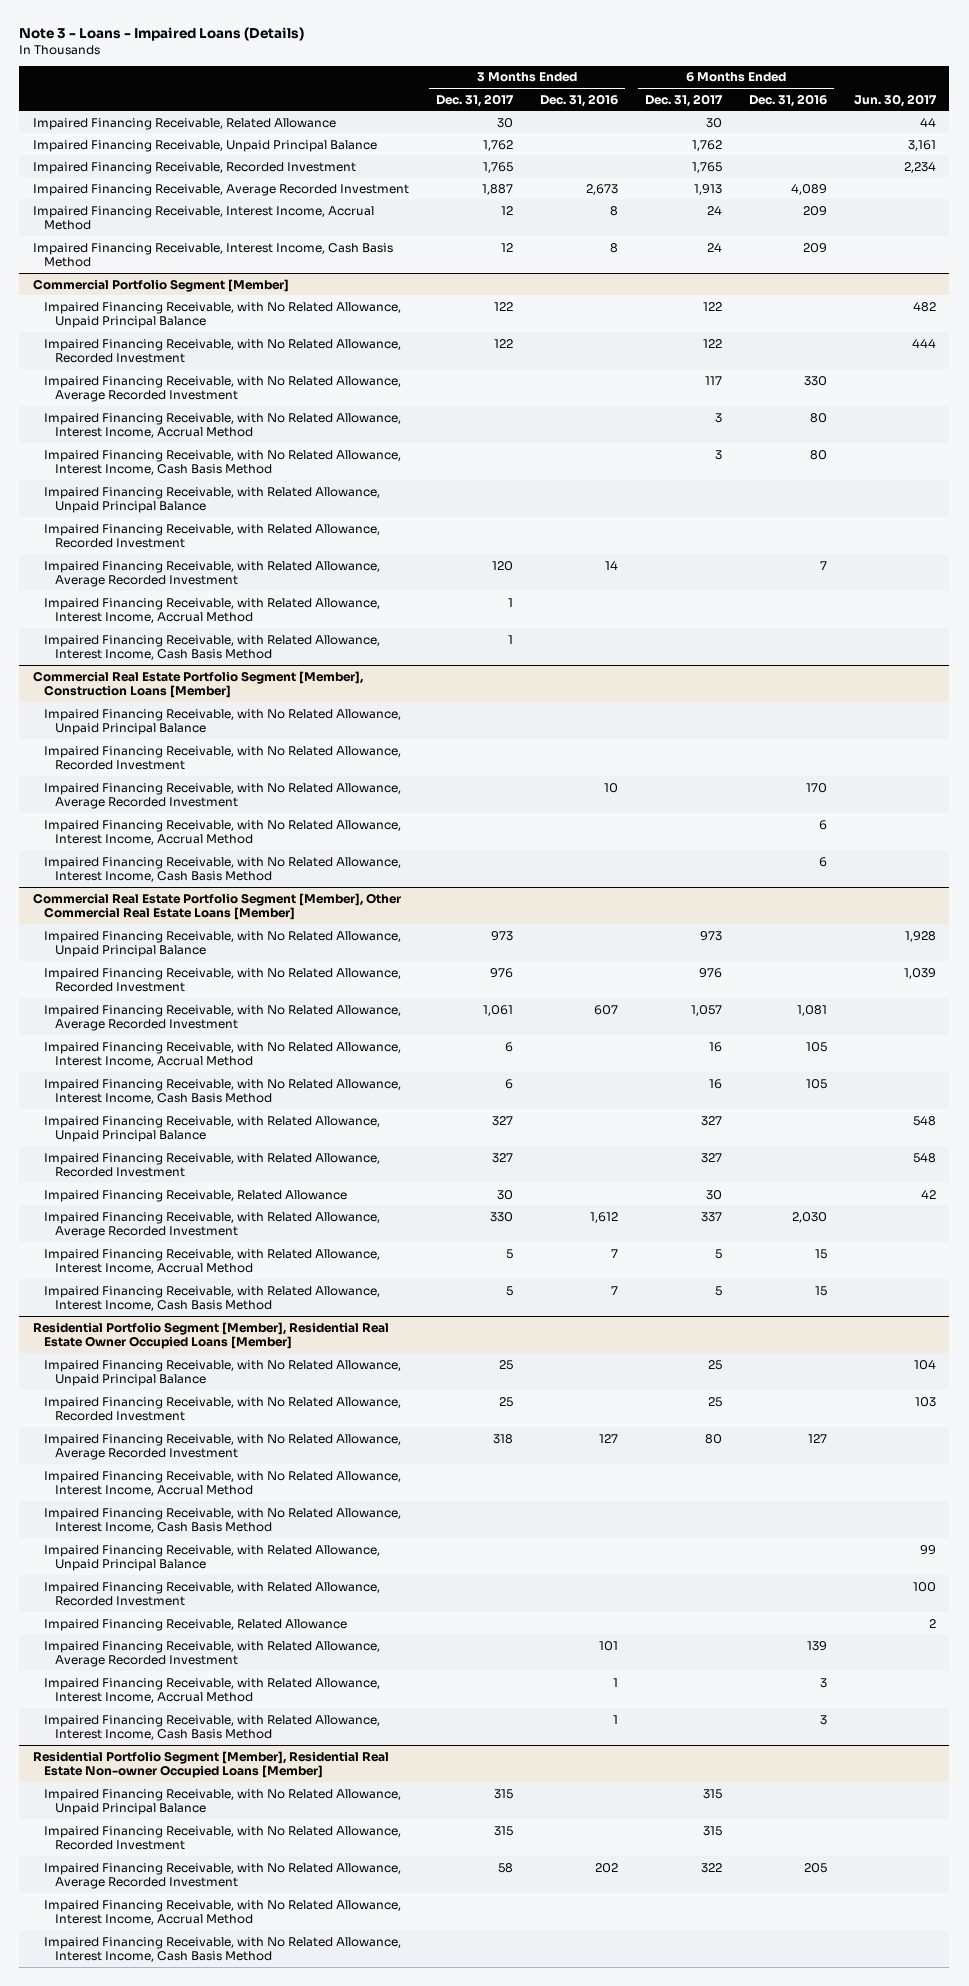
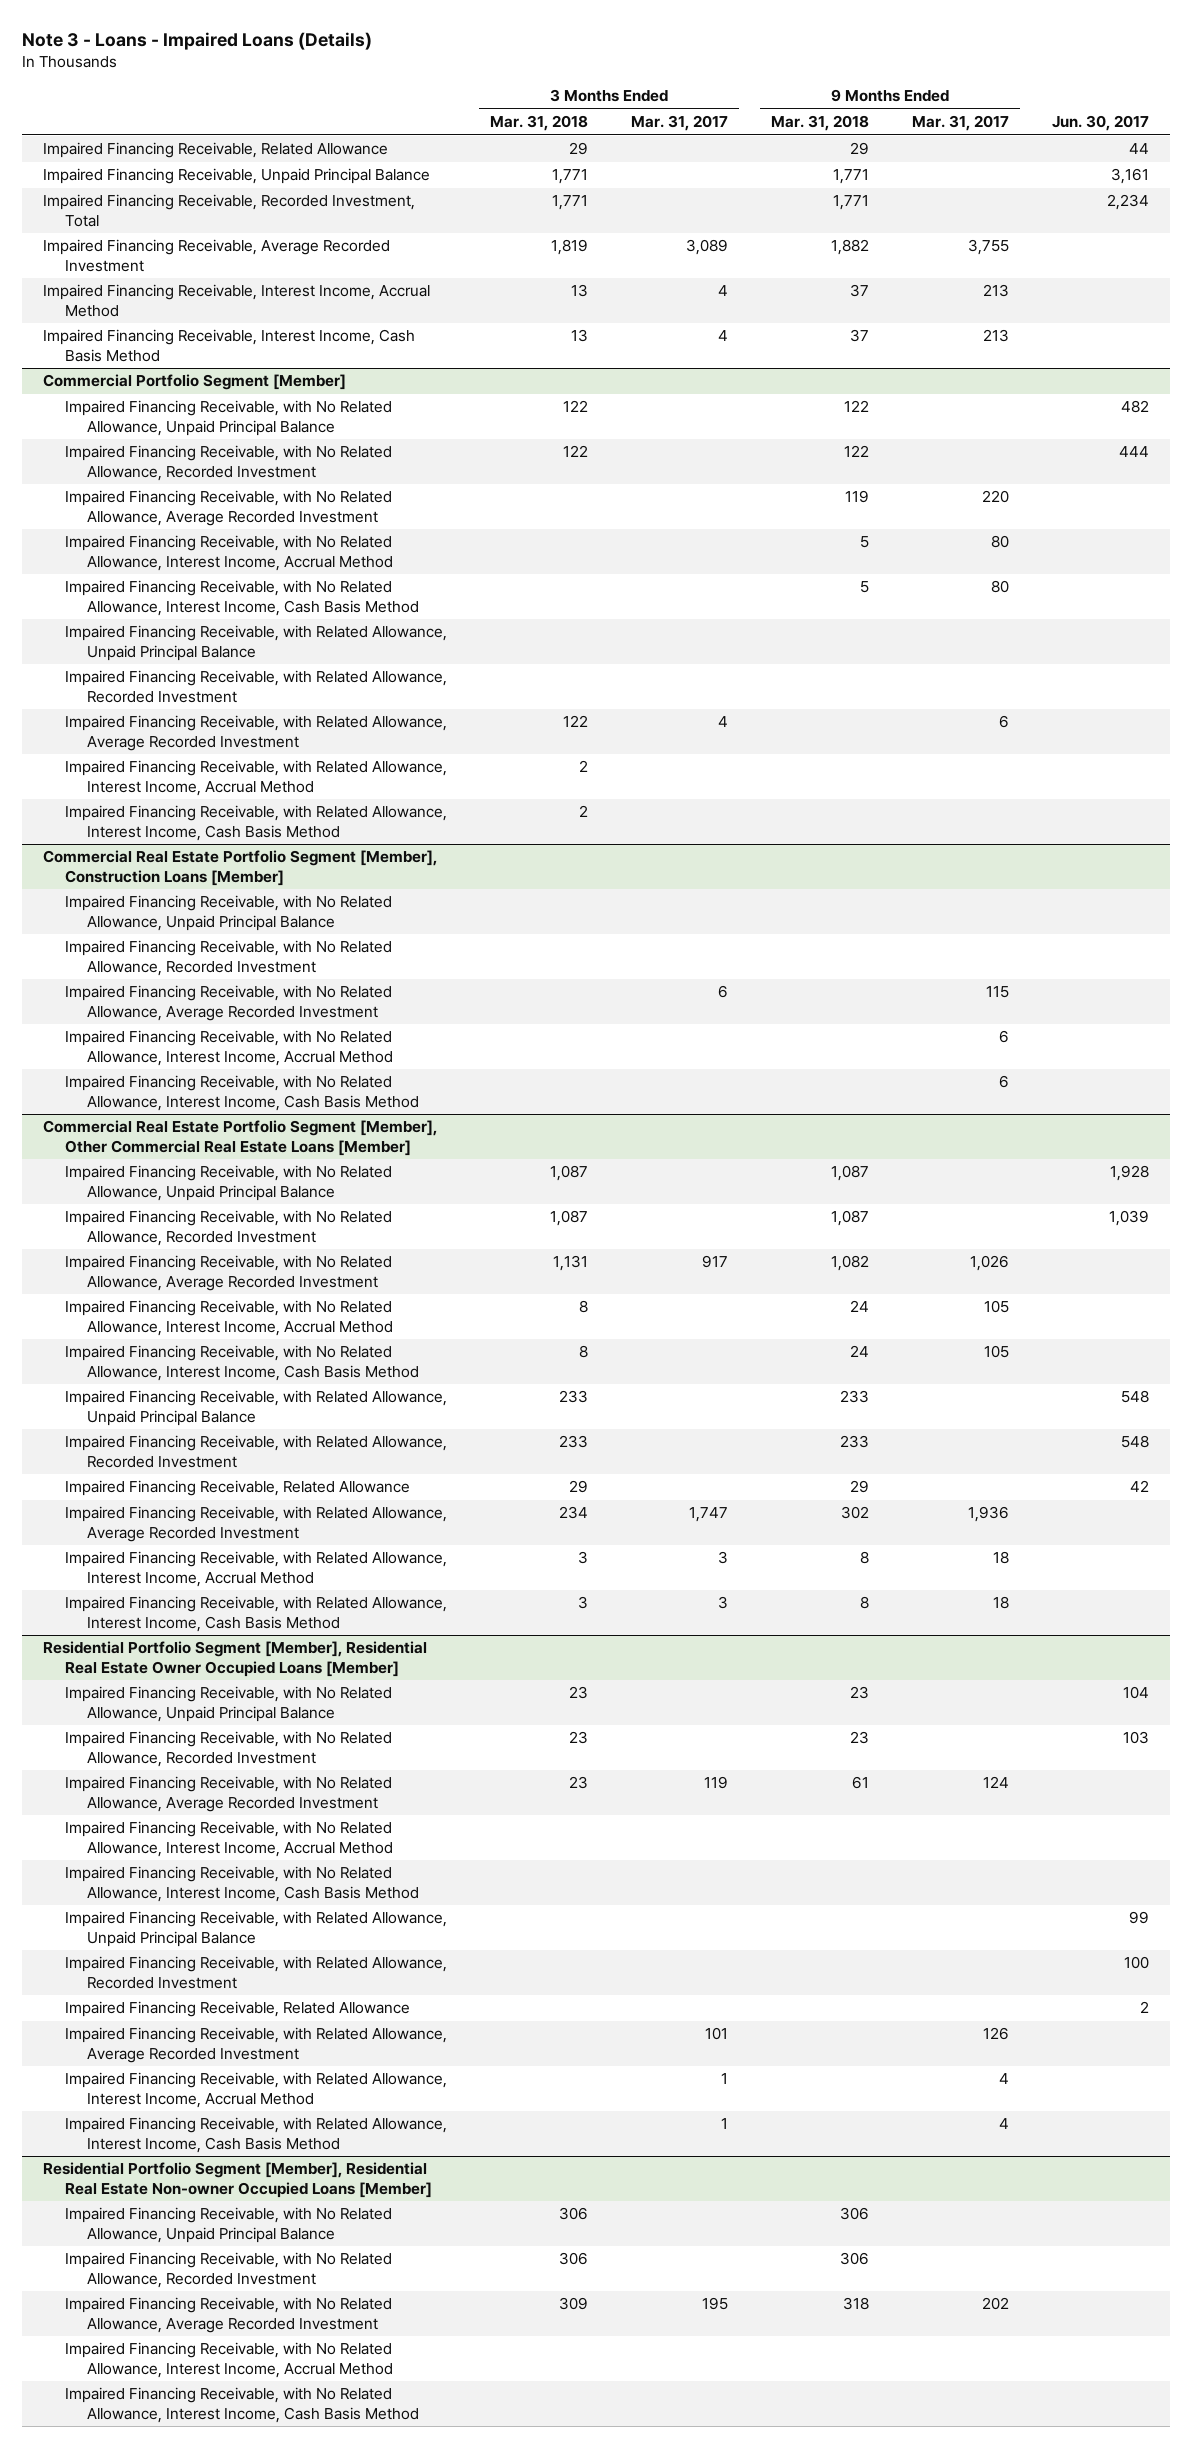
- | 3 Months Ended Dec. 31, 2017 | 3 Months Ended Dec. 31, 2016 | 6 Months Ended Dec. 31, 2017 | 6 Months Ended Dec. 31, 2016 | Jun. 30, 2017
+ | 3 Months Ended Mar. 31, 2018 | 3 Months Ended Mar. 31, 2017 | 9 Months Ended Mar. 31, 2018 | 9 Months Ended Mar. 31, 2017 | Jun. 30, 2017
- Impaired Financing Receivable, Recorded Investment | 1,765 | | 1,765 | | 2,234
+ Impaired Financing Receivable, Recorded Investment, Total | 1,771 | | 1,771 | | 2,234

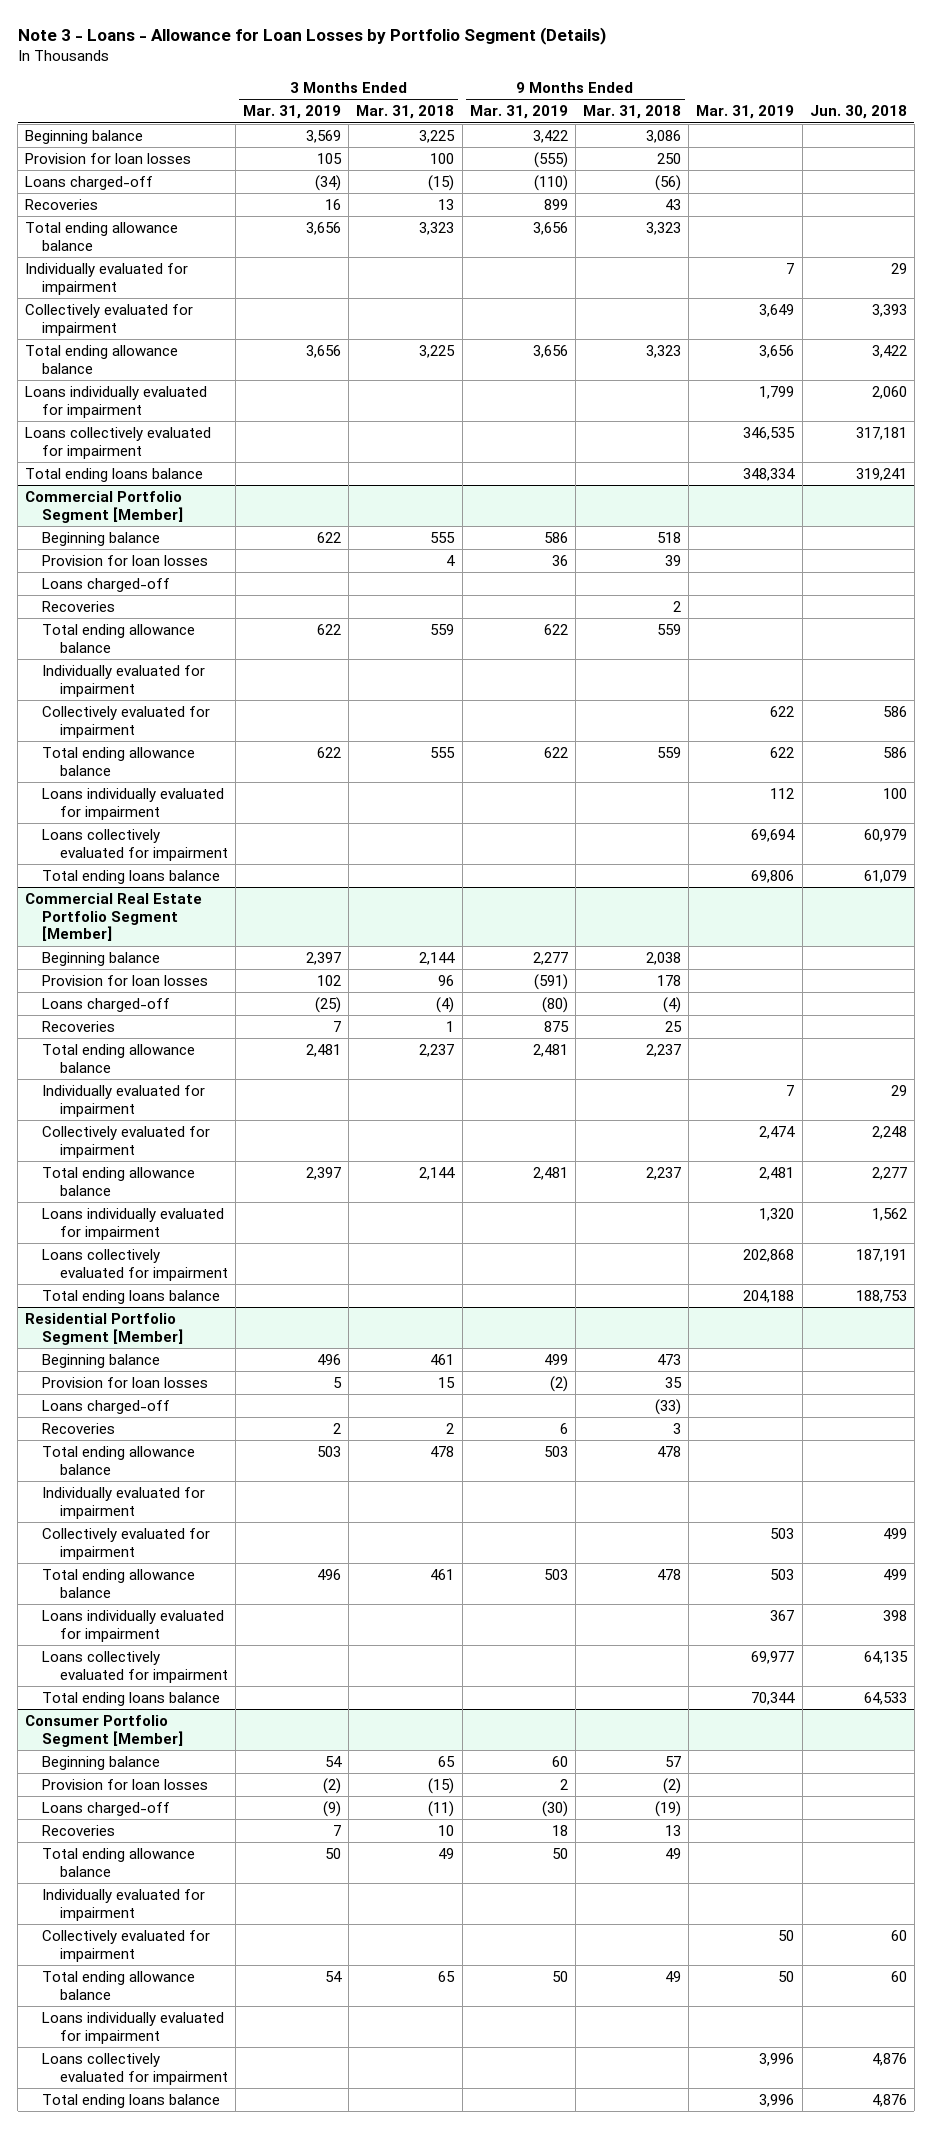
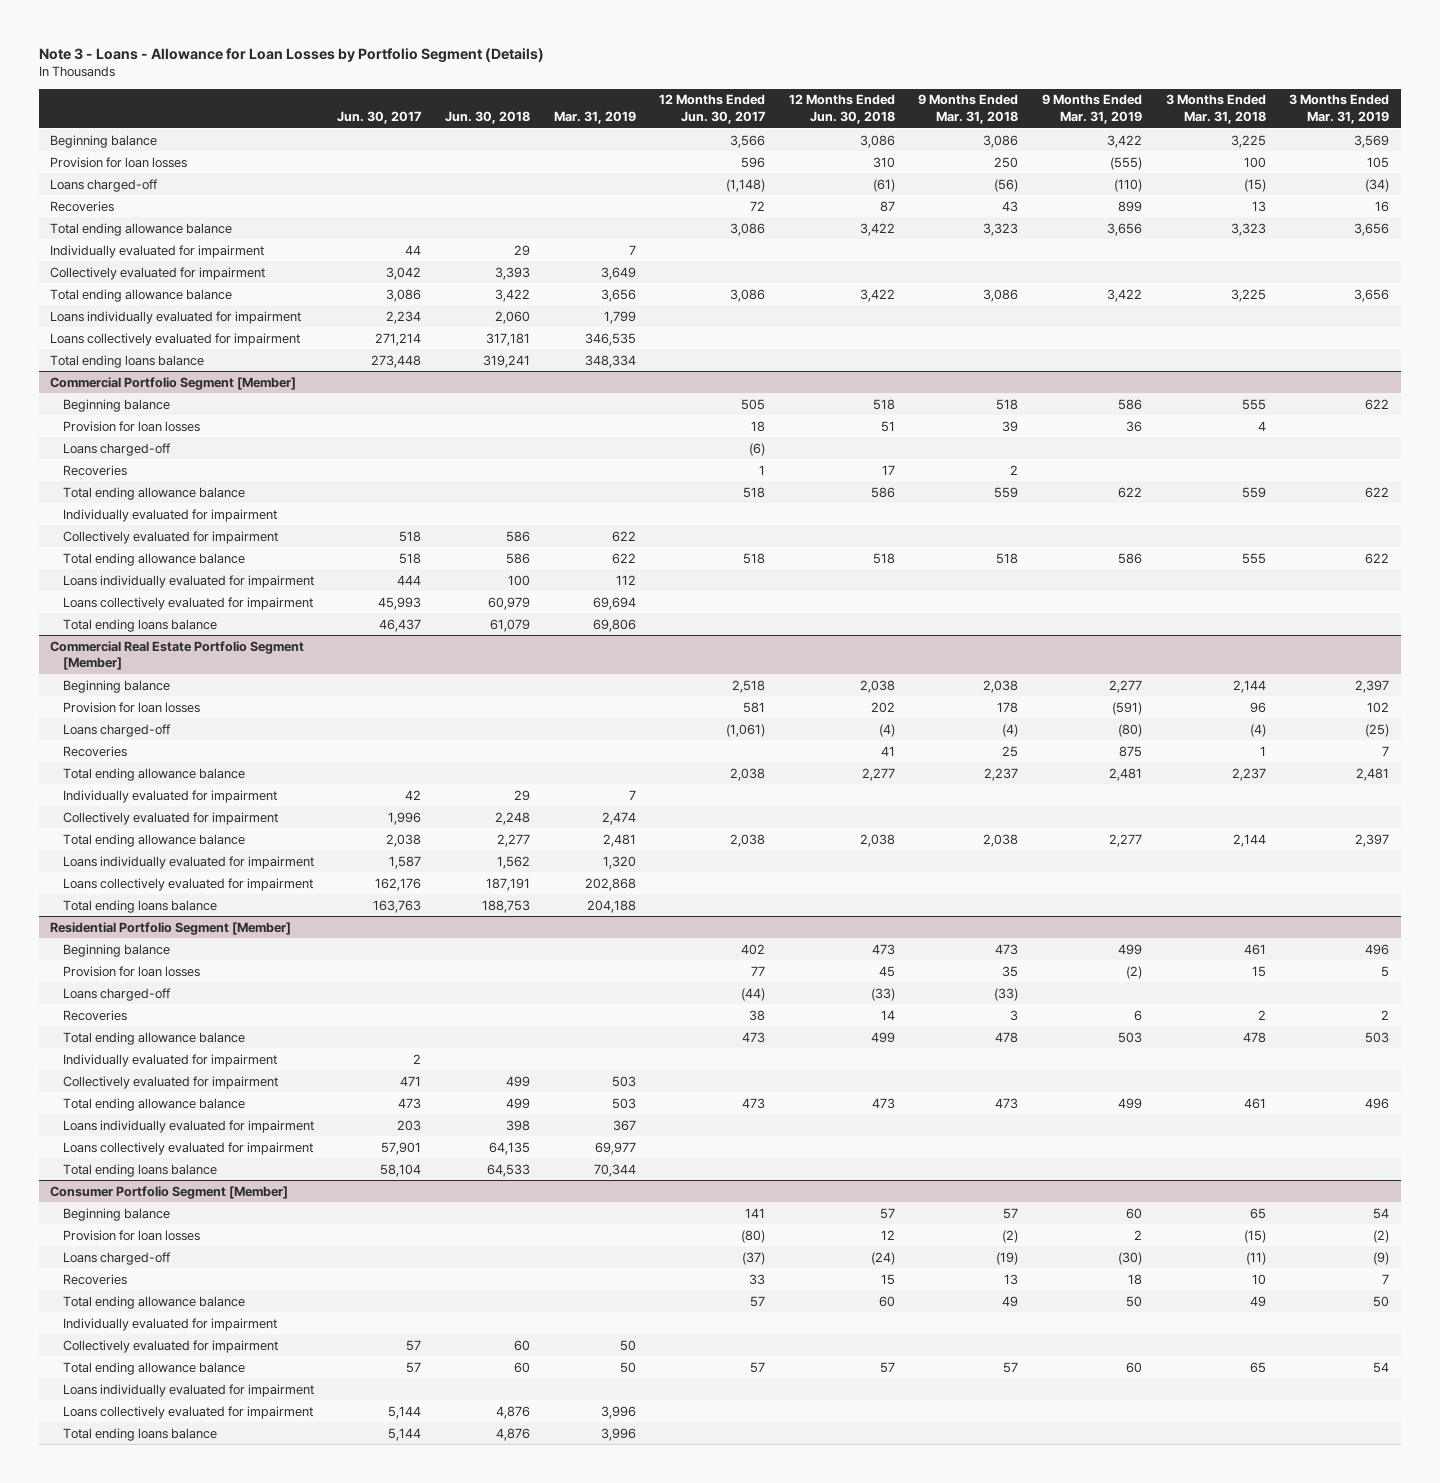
- | 3 Months Ended Mar. 31, 2019 | 3 Months Ended Mar. 31, 2018 | 9 Months Ended Mar. 31, 2019 | 9 Months Ended Mar. 31, 2018 | Mar. 31, 2019 | Jun. 30, 2018
+ | Jun. 30, 2017 | Jun. 30, 2018 | Mar. 31, 2019 | 12 Months Ended Jun. 30, 2017 | 12 Months Ended Jun. 30, 2018 | 9 Months Ended Mar. 31, 2018 | 9 Months Ended Mar. 31, 2019 | 3 Months Ended Mar. 31, 2018 | 3 Months Ended Mar. 31, 2019
- Total ending allowance balance | 3,656 | 3,225 | 3,656 | 3,323 | 3,656 | 3,422
+ Total ending allowance balance | 3,086 | 3,422 | 3,656 | 3,086 | 3,422 | 3,086 | 3,422 | 3,225 | 3,656
@ Commercial Portfolio Segment [Member]
- Total ending allowance balance | 622 | 555 | 622 | 559 | 622 | 586
+ Total ending allowance balance | 518 | 586 | 622 | 518 | 518 | 518 | 586 | 555 | 622
@ Commercial Real Estate Portfolio Segment [Member]
- Total ending allowance balance | 2,397 | 2,144 | 2,481 | 2,237 | 2,481 | 2,277
+ Total ending allowance balance | 2,038 | 2,277 | 2,481 | 2,038 | 2,038 | 2,038 | 2,277 | 2,144 | 2,397
@ Residential Portfolio Segment [Member]
- Total ending allowance balance | 496 | 461 | 503 | 478 | 503 | 499
+ Total ending allowance balance | 473 | 499 | 503 | 473 | 473 | 473 | 499 | 461 | 496
@ Consumer Portfolio Segment [Member]
- Total ending allowance balance | 54 | 65 | 50 | 49 | 50 | 60
+ Total ending allowance balance | 57 | 60 | 50 | 57 | 57 | 57 | 60 | 65 | 54

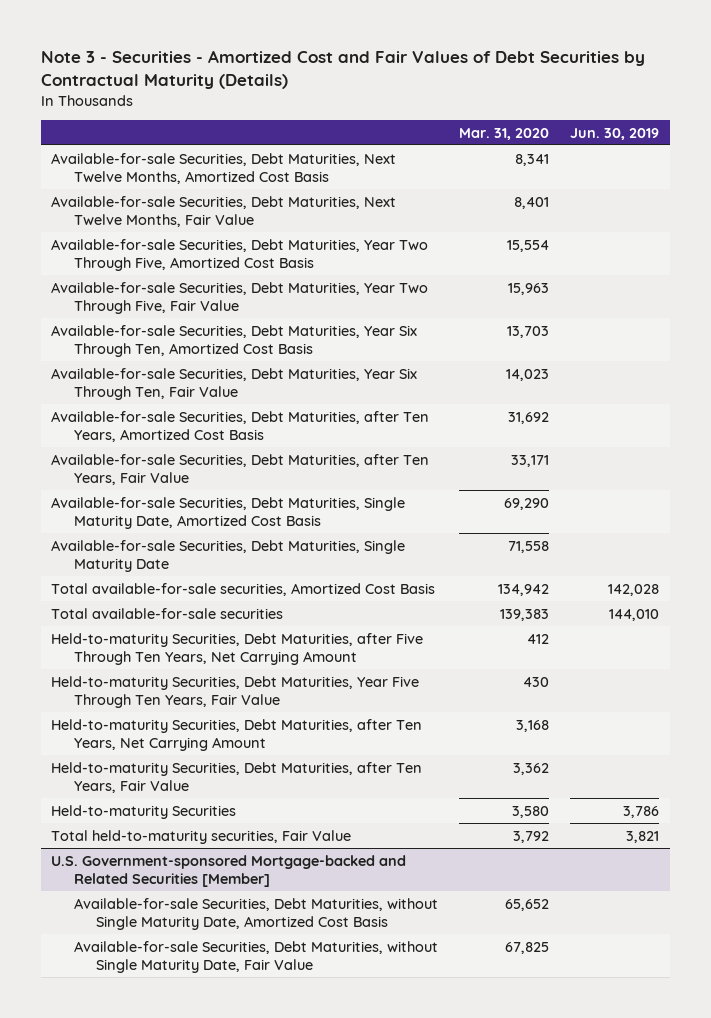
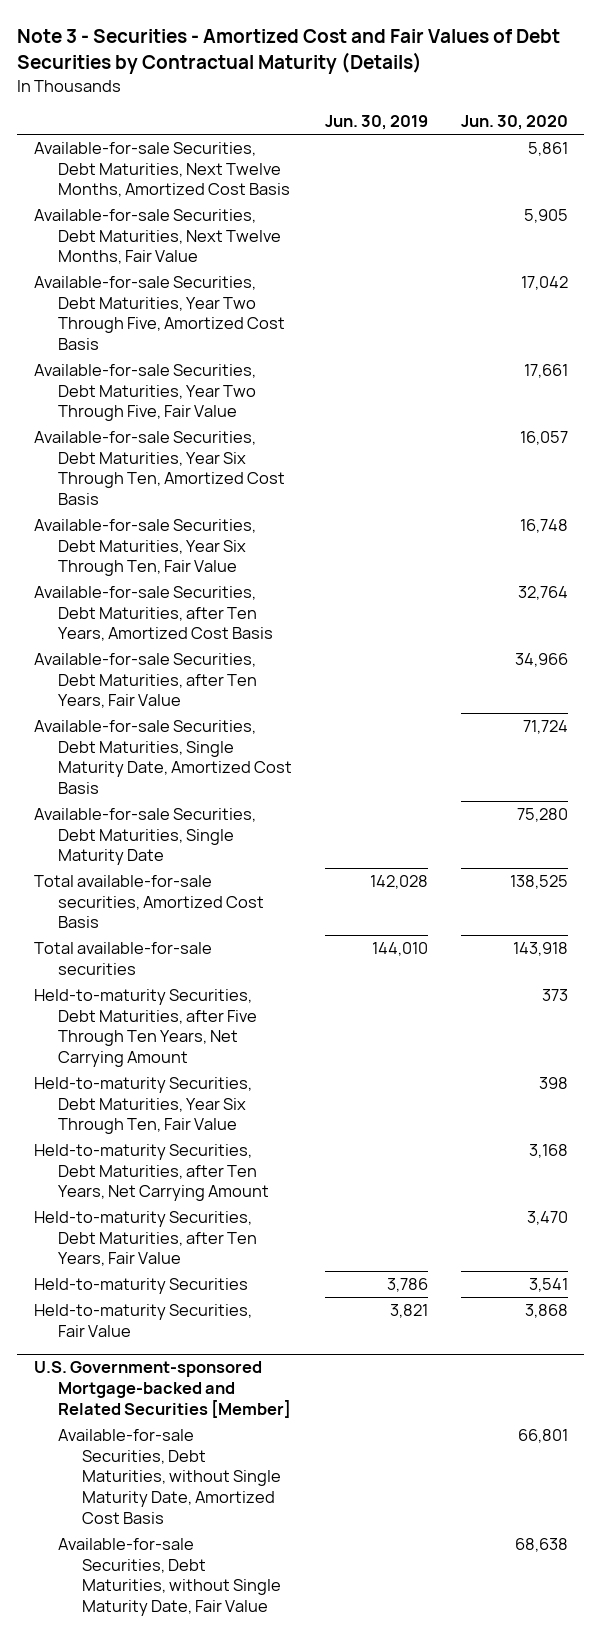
- | Mar. 31, 2020 | Jun. 30, 2019
+ | Jun. 30, 2019 | Jun. 30, 2020
- Held-to-maturity Securities, Debt Maturities, Year Five Through Ten Years, Fair Value | 430 |
+ Held-to-maturity Securities, Debt Maturities, Year Six Through Ten, Fair Value | | 398
- Total held-to-maturity securities, Fair Value | 3,792 | 3,821
+ Held-to-maturity Securities, Fair Value | 3,821 | 3,868

